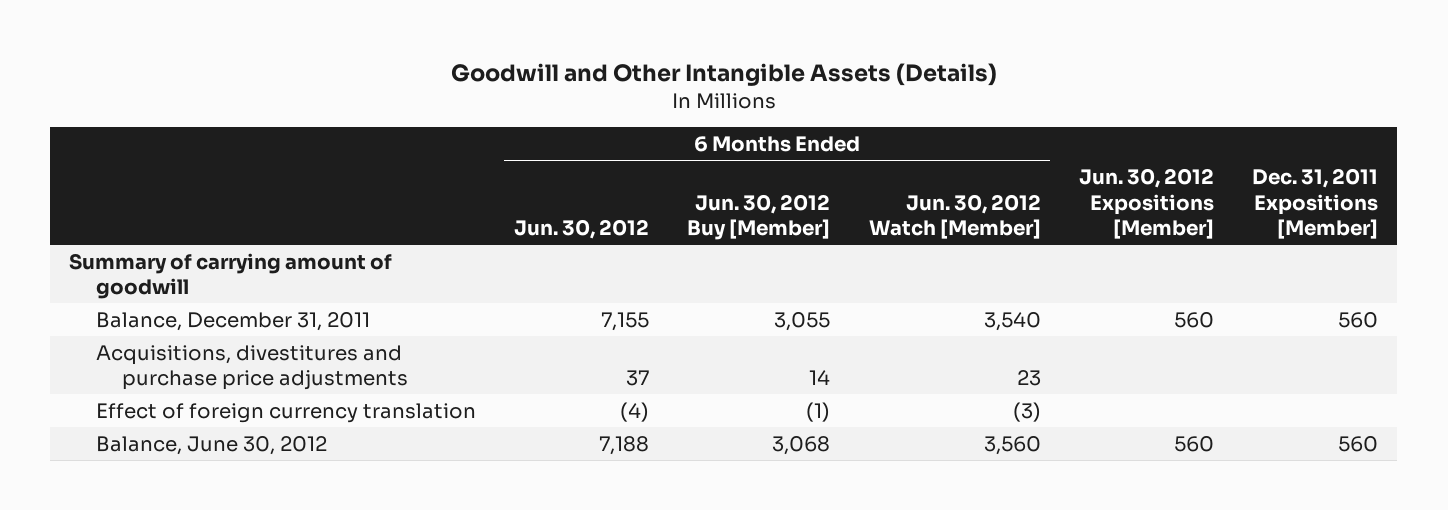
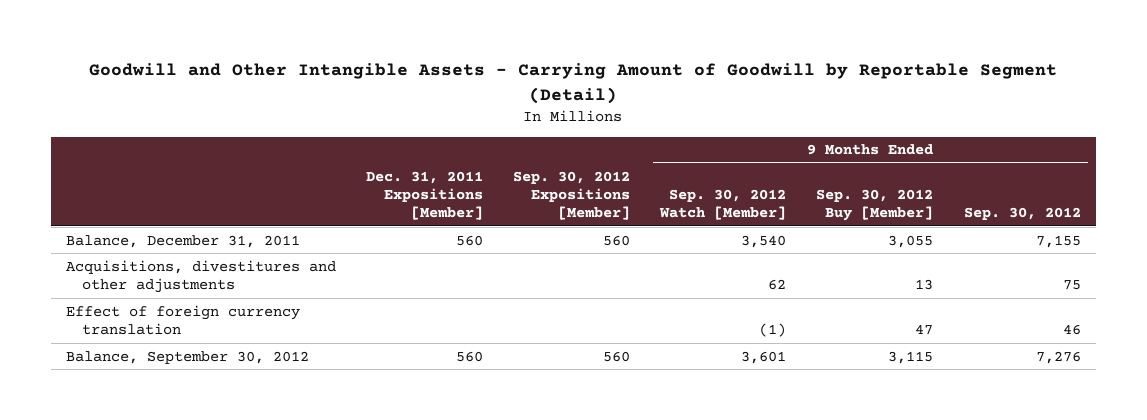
- Goodwill and Other Intangible Assets (Details)
+ Goodwill and Other Intangible Assets - Carrying Amount of Goodwill by Reportable Segment (Detail)
- | 6 Months Ended Jun. 30, 2012 | 6 Months Ended Jun. 30, 2012 Buy [Member] | 6 Months Ended Jun. 30, 2012 Watch [Member] | Jun. 30, 2012 Expositions [Member] | Dec. 31, 2011 Expositions [Member]
+ | Dec. 31, 2011 Expositions [Member] | Sep. 30, 2012 Expositions [Member] | 9 Months Ended Sep. 30, 2012 Watch [Member] | 9 Months Ended Sep. 30, 2012 Buy [Member] | 9 Months Ended Sep. 30, 2012
- Summary of carrying amount of goodwill
- Acquisitions, divestitures and purchase price adjustments | 37 | 14 | 23 | |
+ Acquisitions, divestitures and other adjustments | | | 62 | 13 | 75
- Balance, June 30, 2012 | 7,188 | 3,068 | 3,560 | 560 | 560
+ Balance, September 30, 2012 | 560 | 560 | 3,601 | 3,115 | 7,276

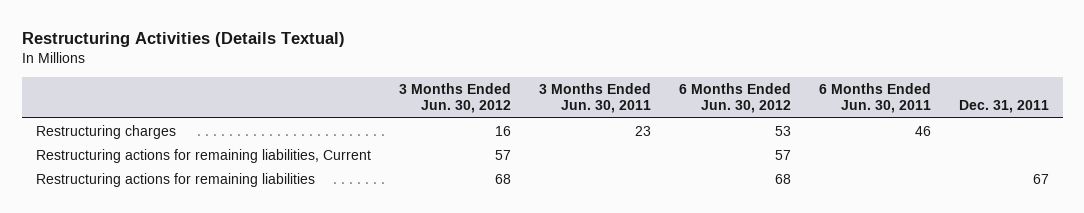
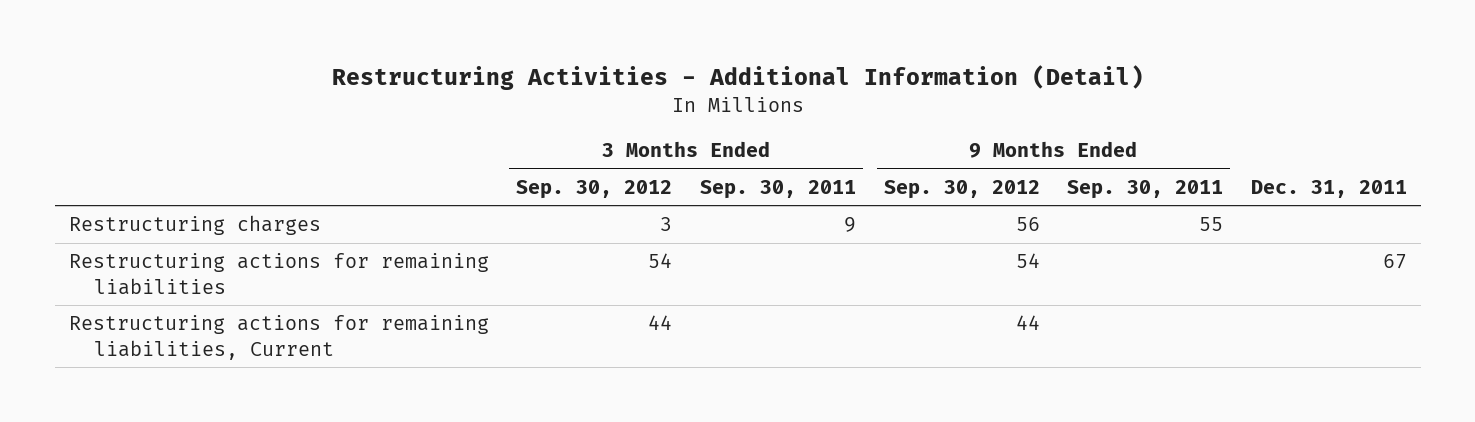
- Restructuring Activities (Details Textual)
+ Restructuring Activities - Additional Information (Detail)
- | 3 Months Ended Jun. 30, 2012 | 3 Months Ended Jun. 30, 2011 | 6 Months Ended Jun. 30, 2012 | 6 Months Ended Jun. 30, 2011 | Dec. 31, 2011
+ | 3 Months Ended Sep. 30, 2012 | 3 Months Ended Sep. 30, 2011 | 9 Months Ended Sep. 30, 2012 | 9 Months Ended Sep. 30, 2011 | Dec. 31, 2011
moved down: Restructuring actions for remaining liabilities, Current | 44 | | 44 | |

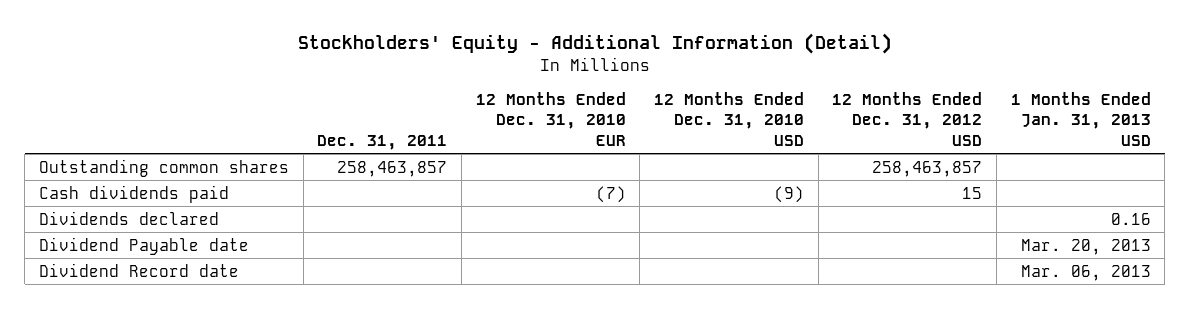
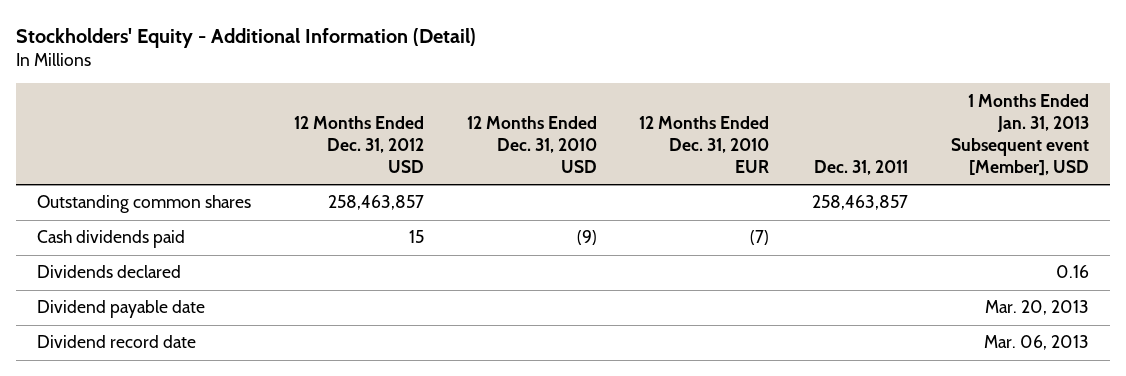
- | Dec. 31, 2011 | 12 Months Ended Dec. 31, 2010 EUR | 12 Months Ended Dec. 31, 2010 USD | 12 Months Ended Dec. 31, 2012 USD | 1 Months Ended Jan. 31, 2013 USD
+ | 12 Months Ended Dec. 31, 2012 USD | 12 Months Ended Dec. 31, 2010 USD | 12 Months Ended Dec. 31, 2010 EUR | Dec. 31, 2011 | 1 Months Ended Jan. 31, 2013 Subsequent event [Member], USD
- Dividend Payable date | | | | | Mar. 20, 2013
- Dividend Record date | | | | | Mar. 06, 2013
+ Dividend payable date | | | | | Mar. 20, 2013
+ Dividend record date | | | | | Mar. 06, 2013

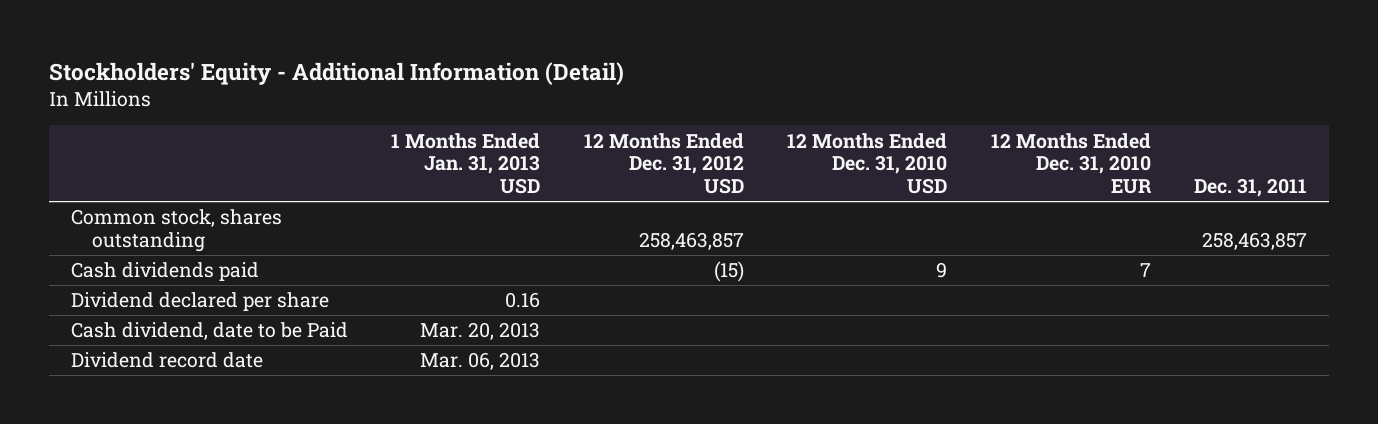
- | 12 Months Ended Dec. 31, 2012 USD | 12 Months Ended Dec. 31, 2010 USD | 12 Months Ended Dec. 31, 2010 EUR | Dec. 31, 2011 | 1 Months Ended Jan. 31, 2013 Subsequent event [Member], USD
+ | 1 Months Ended Jan. 31, 2013 USD | 12 Months Ended Dec. 31, 2012 USD | 12 Months Ended Dec. 31, 2010 USD | 12 Months Ended Dec. 31, 2010 EUR | Dec. 31, 2011
- Outstanding common shares | 258,463,857 | | | 258,463,857 |
- Cash dividends paid | 15 | (9) | (7) | |
- Dividends declared | | | | | 0.16
- Dividend payable date | | | | | Mar. 20, 2013
+ Common stock, shares outstanding | | 258,463,857 | | | 258,463,857
+ Cash dividends paid | | (15) | 9 | 7 |
+ Dividend declared per share | 0.16 | | | |
+ Cash dividend, date to be Paid | Mar. 20, 2013 | | | |

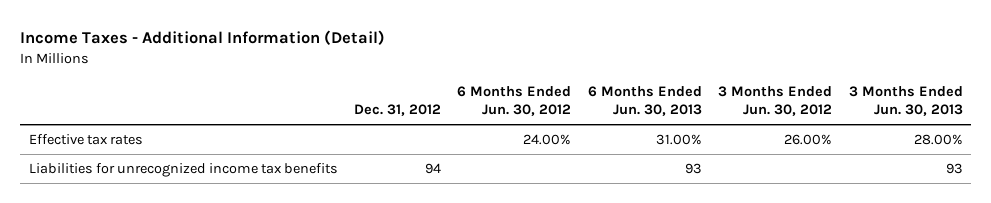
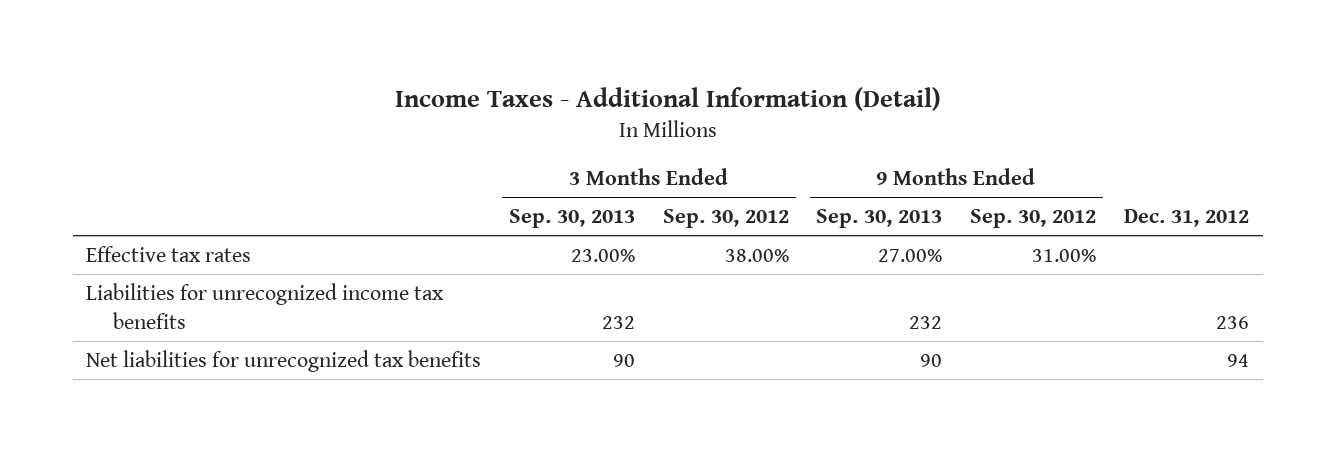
- | Dec. 31, 2012 | 6 Months Ended Jun. 30, 2012 | 6 Months Ended Jun. 30, 2013 | 3 Months Ended Jun. 30, 2012 | 3 Months Ended Jun. 30, 2013
+ | 3 Months Ended Sep. 30, 2013 | 3 Months Ended Sep. 30, 2012 | 9 Months Ended Sep. 30, 2013 | 9 Months Ended Sep. 30, 2012 | Dec. 31, 2012
- Liabilities for unrecognized income tax benefits | 94 | | 93 | | 93
+ Liabilities for unrecognized income tax benefits | 232 | | 232 | | 236
+ Net liabilities for unrecognized tax benefits | 90 | | 90 | | 94

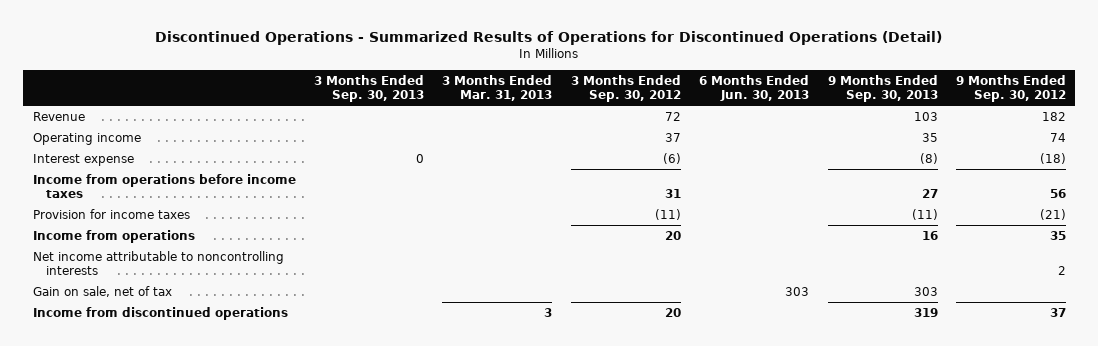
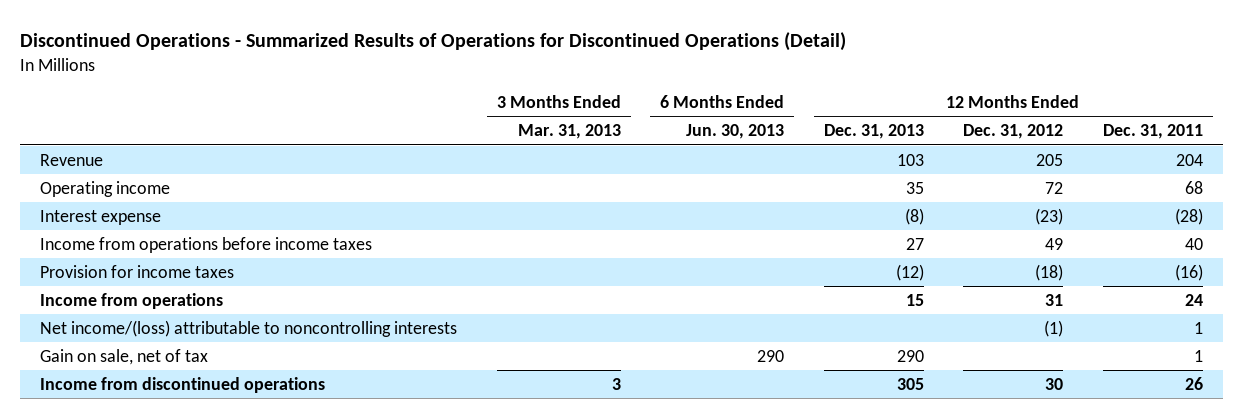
- | 3 Months Ended Sep. 30, 2013 | 3 Months Ended Mar. 31, 2013 | 3 Months Ended Sep. 30, 2012 | 6 Months Ended Jun. 30, 2013 | 9 Months Ended Sep. 30, 2013 | 9 Months Ended Sep. 30, 2012
+ | 3 Months Ended Mar. 31, 2013 | 6 Months Ended Jun. 30, 2013 | 12 Months Ended Dec. 31, 2013 | 12 Months Ended Dec. 31, 2012 | 12 Months Ended Dec. 31, 2011
- Net income attributable to noncontrolling interests | | | | | | 2
- Gain on sale, net of tax | | | | 303 | 303 |
+ Net income/(loss) attributable to noncontrolling interests | | | | (1) | 1
+ Gain on sale, net of tax | | 290 | 290 | | 1

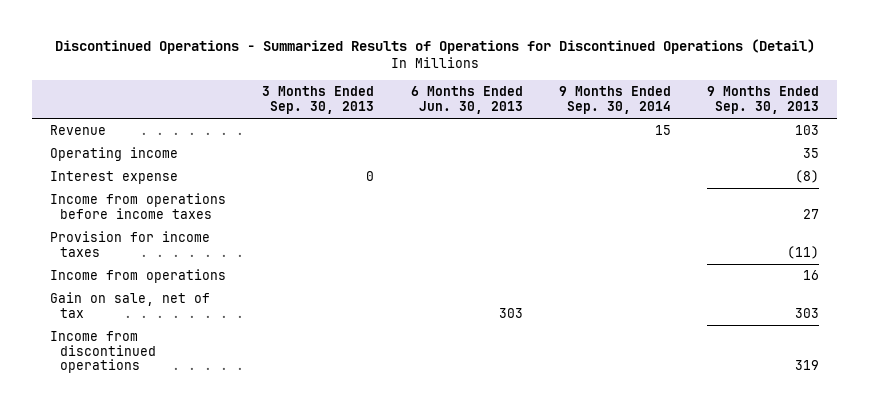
- | 3 Months Ended Mar. 31, 2013 | 6 Months Ended Jun. 30, 2013 | 12 Months Ended Dec. 31, 2013 | 12 Months Ended Dec. 31, 2012 | 12 Months Ended Dec. 31, 2011
+ | 3 Months Ended Sep. 30, 2013 | 6 Months Ended Jun. 30, 2013 | 9 Months Ended Sep. 30, 2014 | 9 Months Ended Sep. 30, 2013
- Net income/(loss) attributable to noncontrolling interests | | | | (1) | 1
- Gain on sale, net of tax | | 290 | 290 | | 1
+ Gain on sale, net of tax | | 303 | | 303

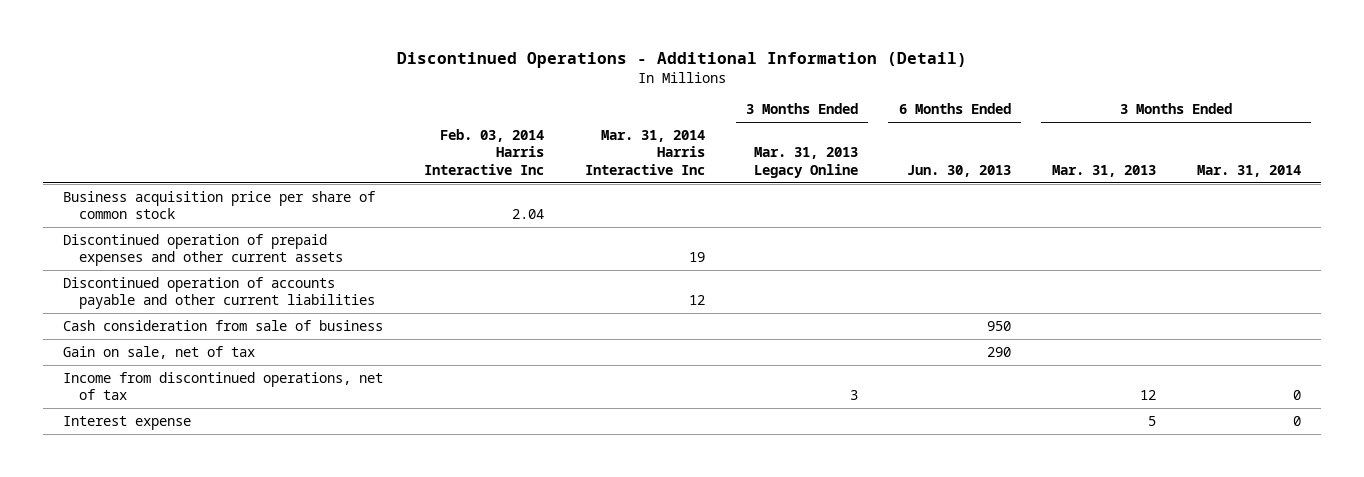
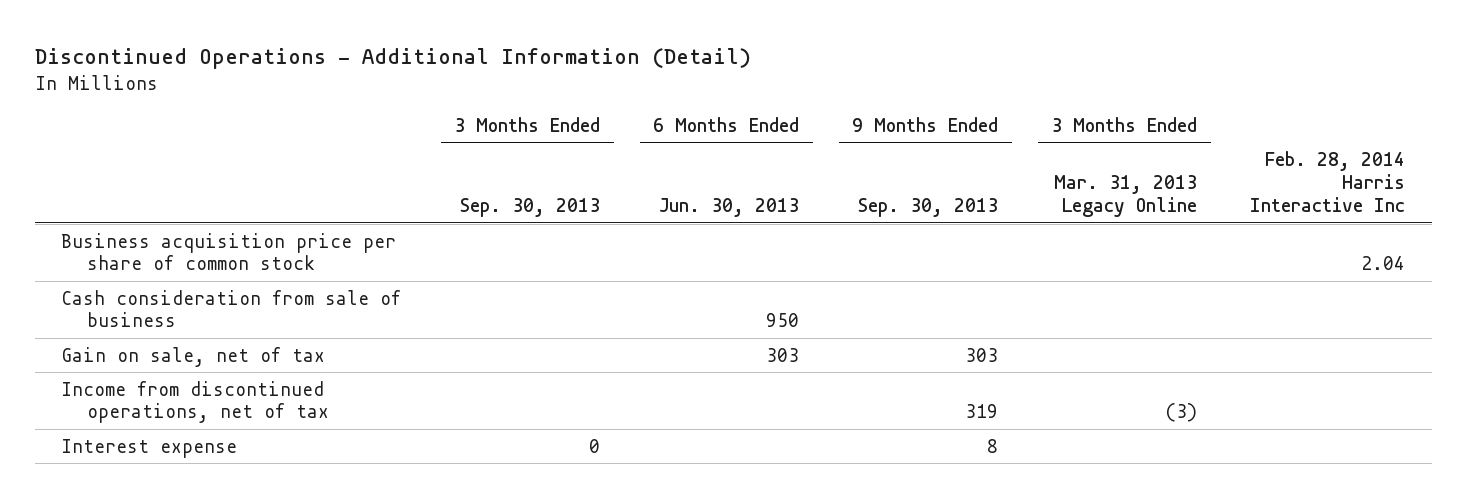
- | Feb. 03, 2014 Harris Interactive Inc | Mar. 31, 2014 Harris Interactive Inc | 3 Months Ended Mar. 31, 2013 Legacy Online | 6 Months Ended Jun. 30, 2013 | 3 Months Ended Mar. 31, 2013 | 3 Months Ended Mar. 31, 2014
+ | 3 Months Ended Sep. 30, 2013 | 6 Months Ended Jun. 30, 2013 | 9 Months Ended Sep. 30, 2013 | 3 Months Ended Mar. 31, 2013 Legacy Online | Feb. 28, 2014 Harris Interactive Inc
- Discontinued operation of prepaid expenses and other current assets | | 19 | | | |
- Discontinued operation of accounts payable and other current liabilities | | 12 | | | |
- Gain on sale, net of tax | | | | 290 | |
- Income from discontinued operations, net of tax | | | 3 | | 12 | 0
+ Gain on sale, net of tax | | 303 | 303 | |
+ Income from discontinued operations, net of tax | | | 319 | (3) |

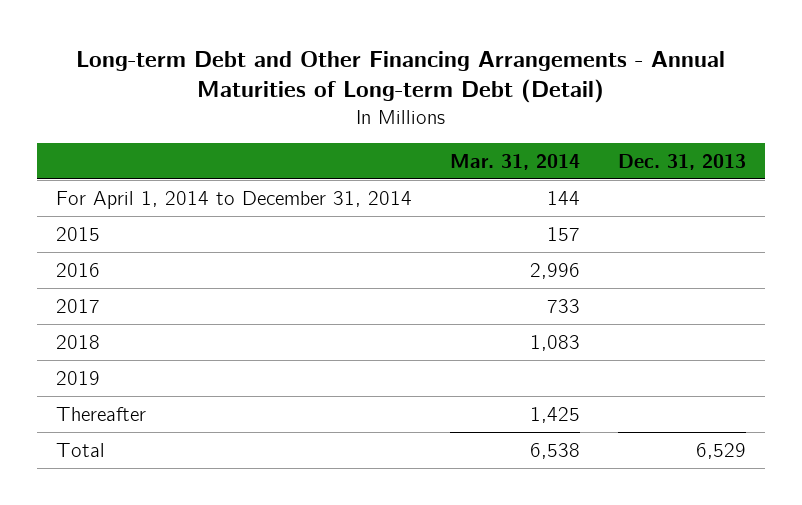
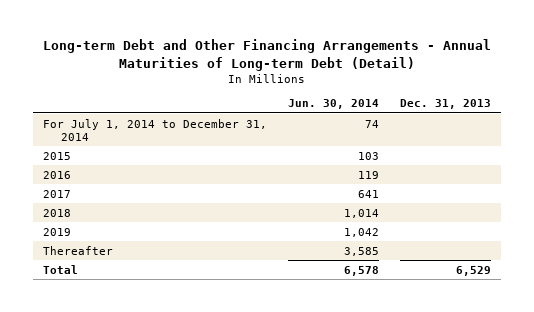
- | Mar. 31, 2014 | Dec. 31, 2013
+ | Jun. 30, 2014 | Dec. 31, 2013
- For April 1, 2014 to December 31, 2014 | 144 |
+ For July 1, 2014 to December 31, 2014 | 74 |

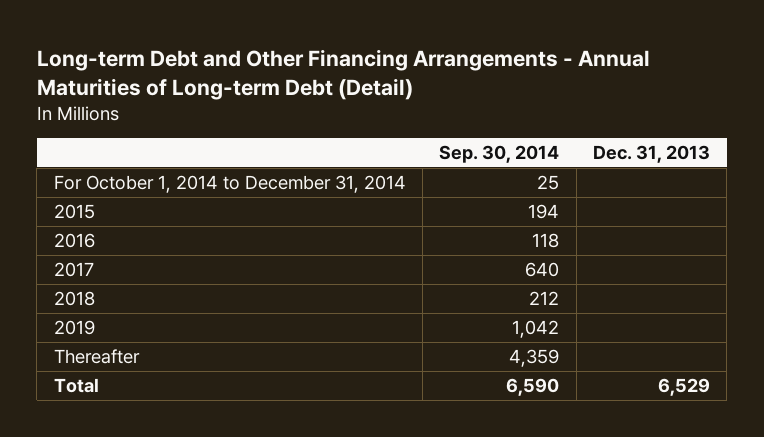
- | Jun. 30, 2014 | Dec. 31, 2013
+ | Sep. 30, 2014 | Dec. 31, 2013
- For July 1, 2014 to December 31, 2014 | 74 |
+ For October 1, 2014 to December 31, 2014 | 25 |

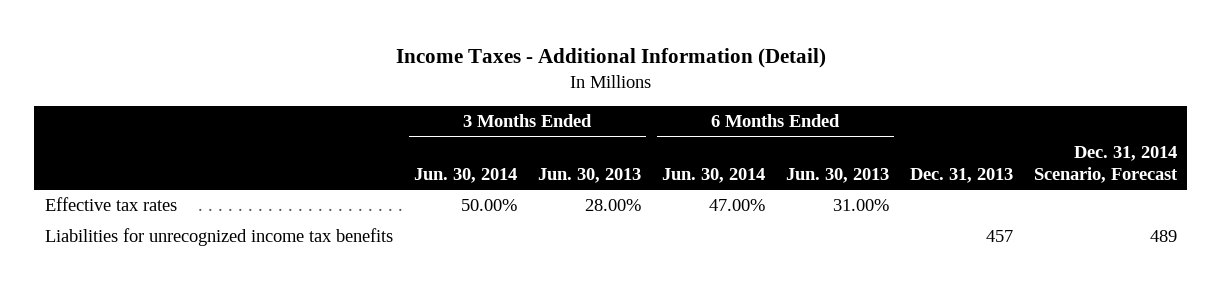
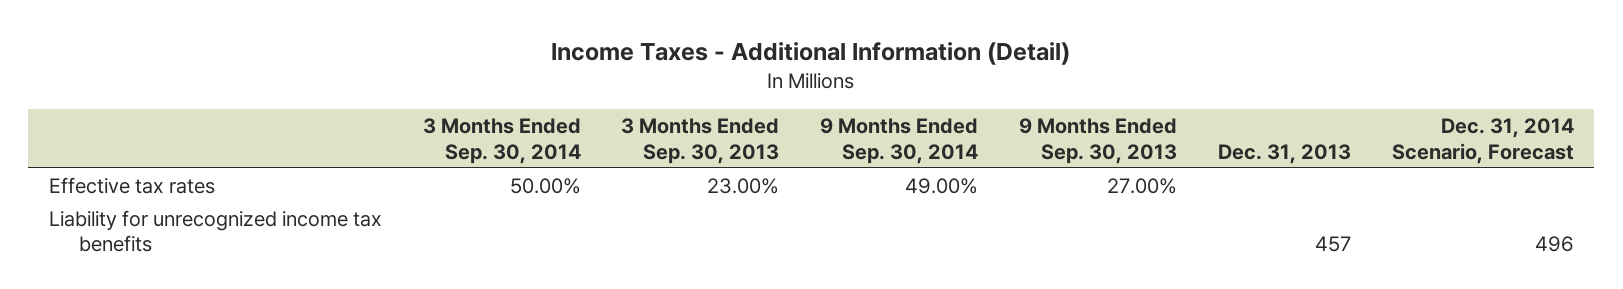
- | 3 Months Ended Jun. 30, 2014 | 3 Months Ended Jun. 30, 2013 | 6 Months Ended Jun. 30, 2014 | 6 Months Ended Jun. 30, 2013 | Dec. 31, 2013 | Dec. 31, 2014 Scenario, Forecast
+ | 3 Months Ended Sep. 30, 2014 | 3 Months Ended Sep. 30, 2013 | 9 Months Ended Sep. 30, 2014 | 9 Months Ended Sep. 30, 2013 | Dec. 31, 2013 | Dec. 31, 2014 Scenario, Forecast
- Liabilities for unrecognized income tax benefits | | | | | 457 | 489
+ Liability for unrecognized income tax benefits | | | | | 457 | 496

